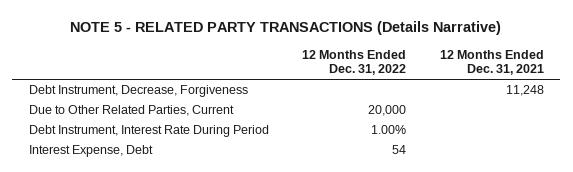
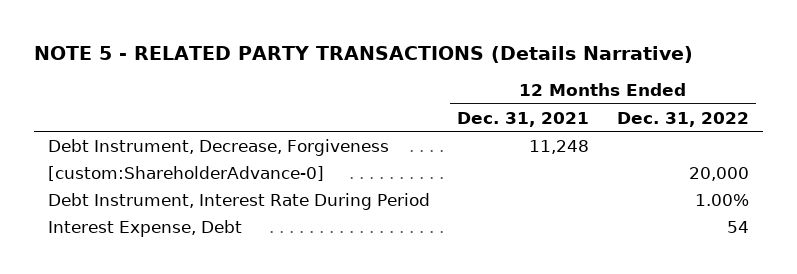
- | 12 Months Ended Dec. 31, 2022 | 12 Months Ended Dec. 31, 2021
+ | 12 Months Ended Dec. 31, 2021 | 12 Months Ended Dec. 31, 2022
- Due to Other Related Parties, Current | 20,000 |
+ [custom:ShareholderAdvance-0] | | 20,000

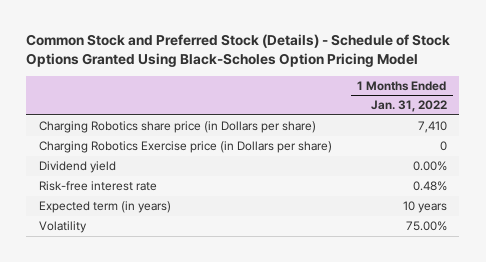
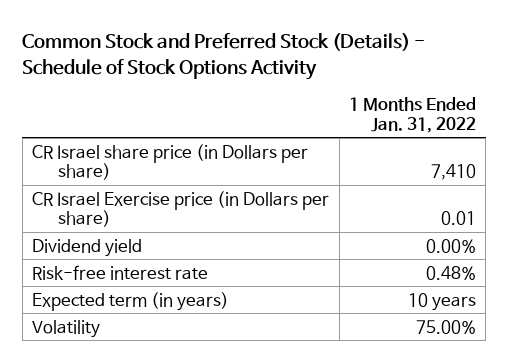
- Common Stock and Preferred Stock (Details) - Schedule of Stock Options Granted Using Black-Scholes Option Pricing Model
+ Common Stock and Preferred Stock (Details) - Schedule of Stock Options Activity
- Charging Robotics share price (in Dollars per share) | 7,410
- Charging Robotics Exercise price (in Dollars per share) | 0
+ CR Israel share price (in Dollars per share) | 7,410
+ CR Israel Exercise price (in Dollars per share) | 0.01

